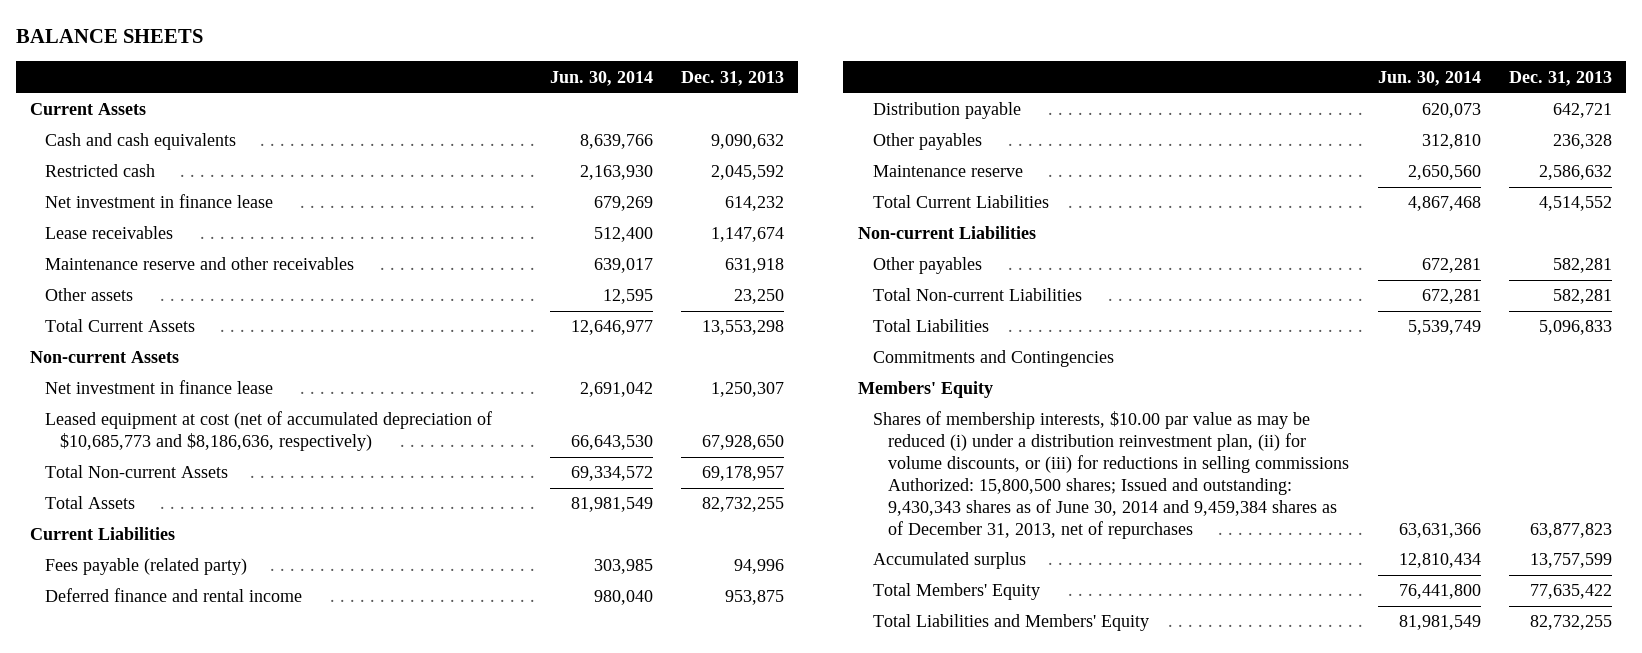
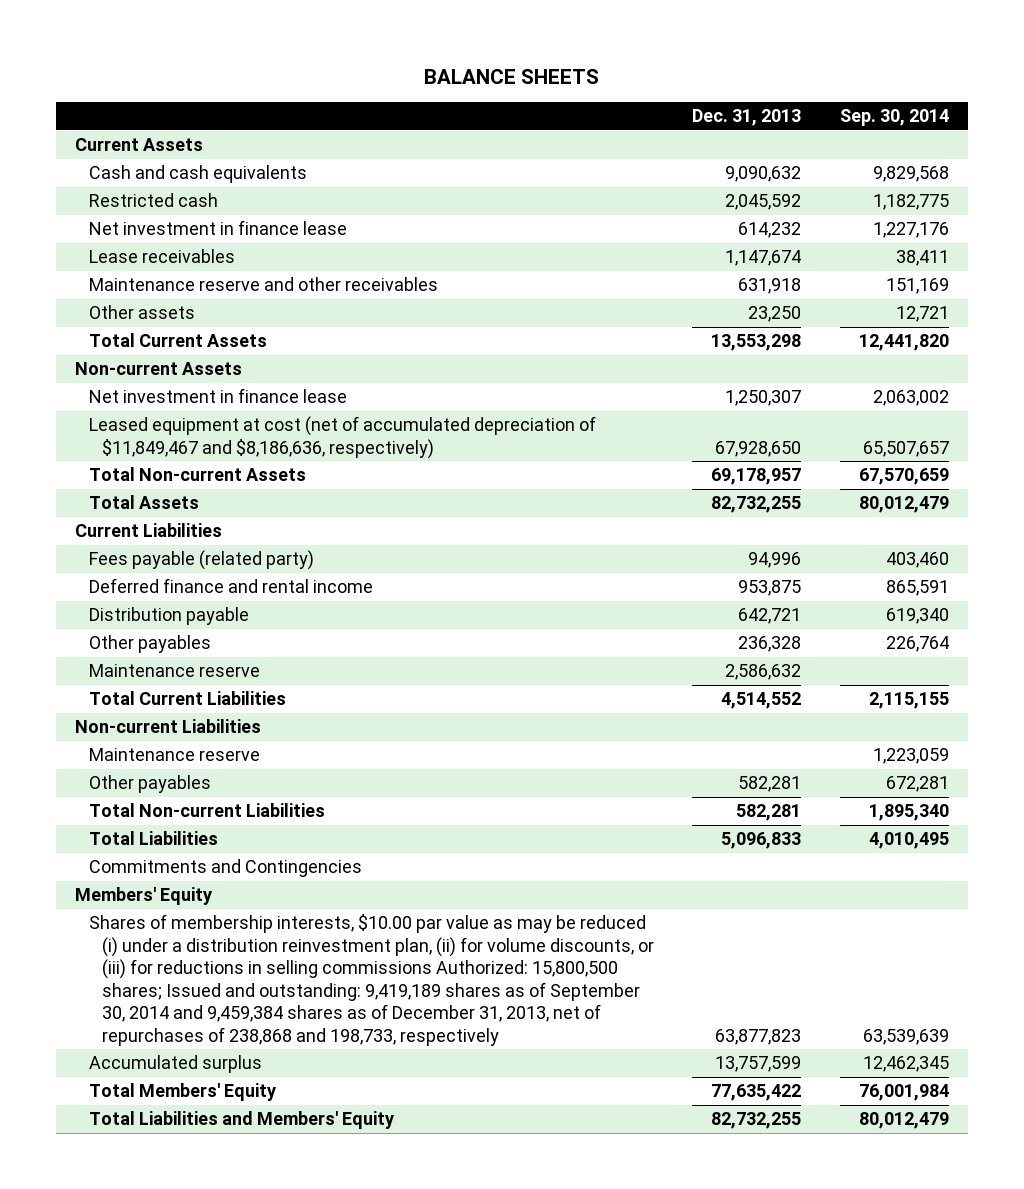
- | Jun. 30, 2014 | Dec. 31, 2013
+ | Dec. 31, 2013 | Sep. 30, 2014
- Leased equipment at cost (net of accumulated depreciation of $10,685,773 and $8,186,636, respectively) | 66,643,530 | 67,928,650
+ Leased equipment at cost (net of accumulated depreciation of $11,849,467 and $8,186,636, respectively) | 67,928,650 | 65,507,657
+ Maintenance reserve | | 1,223,059
- Shares of membership interests, $10.00 par value as may be reduced (i) under a distribution reinvestment plan, (ii) for volume discounts, or (iii) for reductions in selling commissions Authorized: 15,800,500 shares; Issued and outstanding: 9,430,343 shares as of June 30, 2014 and 9,459,384 shares as of December 31, 2013, net of repurchases | 63,631,366 | 63,877,823
+ Shares of membership interests, $10.00 par value as may be reduced (i) under a distribution reinvestment plan, (ii) for volume discounts, or (iii) for reductions in selling commissions Authorized: 15,800,500 shares; Issued and outstanding: 9,419,189 shares as of September 30, 2014 and 9,459,384 shares as of December 31, 2013, net of repurchases of 238,868 and 198,733, respectively | 63,877,823 | 63,539,639

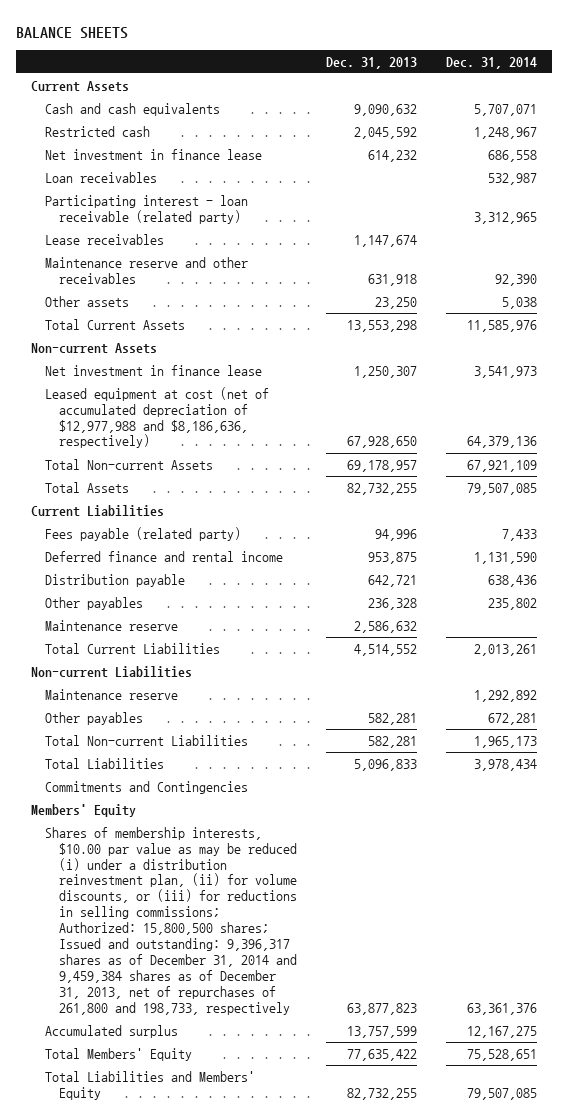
- | Dec. 31, 2013 | Sep. 30, 2014
+ | Dec. 31, 2013 | Dec. 31, 2014
+ Loan receivables | | 532,987
+ Participating interest - loan receivable (related party) | | 3,312,965
- Leased equipment at cost (net of accumulated depreciation of $11,849,467 and $8,186,636, respectively) | 67,928,650 | 65,507,657
+ Leased equipment at cost (net of accumulated depreciation of $12,977,988 and $8,186,636, respectively) | 67,928,650 | 64,379,136
- Shares of membership interests, $10.00 par value as may be reduced (i) under a distribution reinvestment plan, (ii) for volume discounts, or (iii) for reductions in selling commissions Authorized: 15,800,500 shares; Issued and outstanding: 9,419,189 shares as of September 30, 2014 and 9,459,384 shares as of December 31, 2013, net of repurchases of 238,868 and 198,733, respectively | 63,877,823 | 63,539,639
+ Shares of membership interests, $10.00 par value as may be reduced (i) under a distribution reinvestment plan, (ii) for volume discounts, or (iii) for reductions in selling commissions; Authorized: 15,800,500 shares; Issued and outstanding: 9,396,317 shares as of December 31, 2014 and 9,459,384 shares as of December 31, 2013, net of repurchases of 261,800 and 198,733, respectively | 63,877,823 | 63,361,376

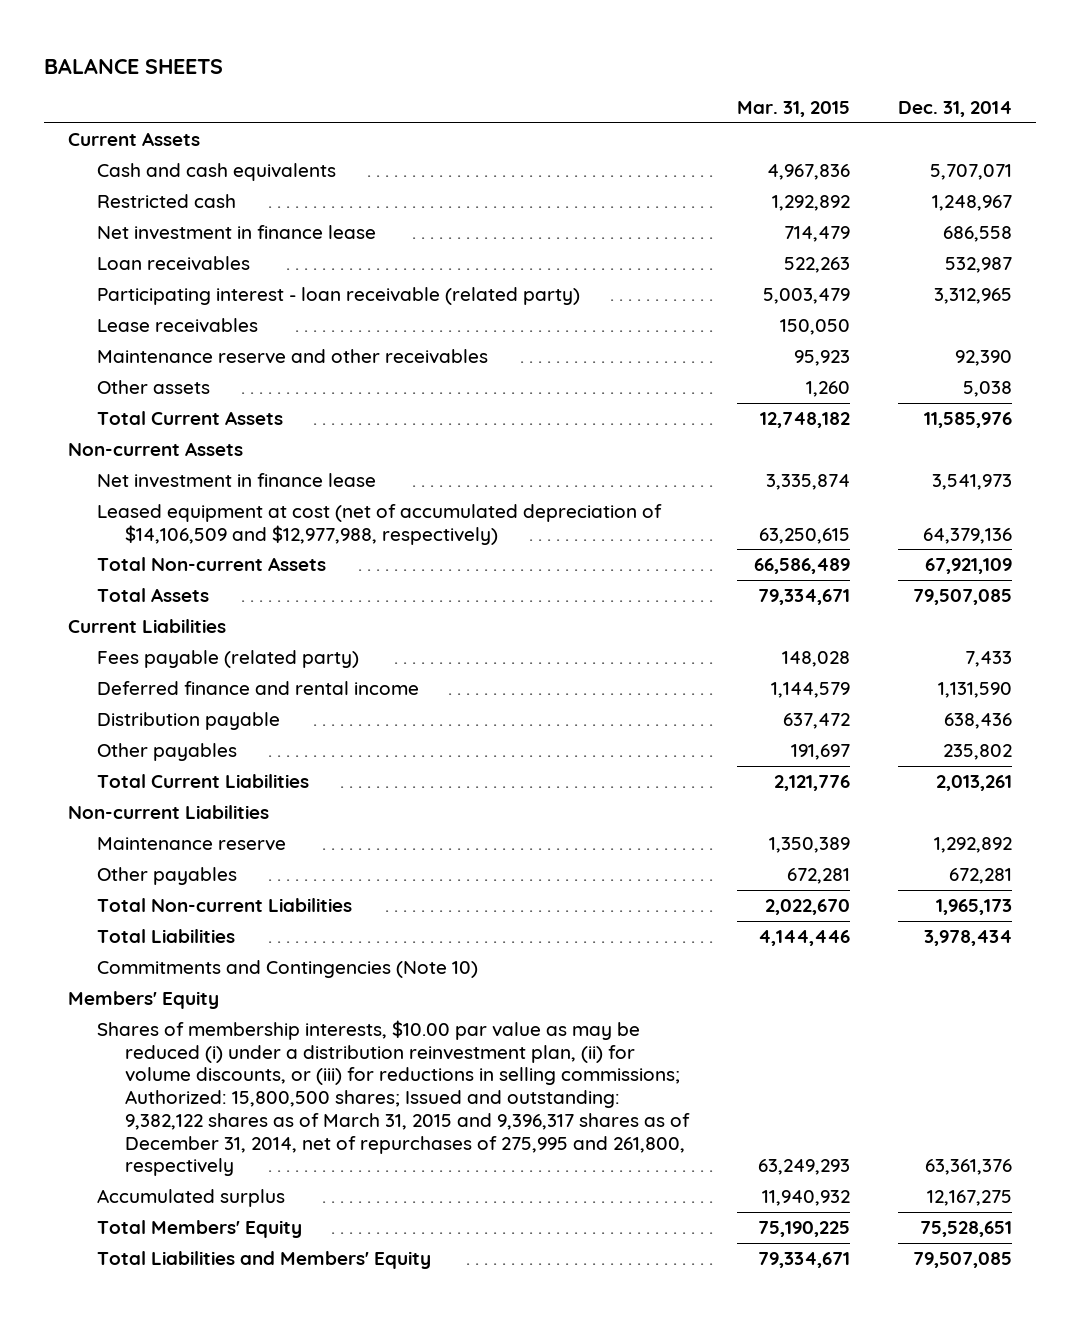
- | Dec. 31, 2013 | Dec. 31, 2014
+ | Mar. 31, 2015 | Dec. 31, 2014
- Leased equipment at cost (net of accumulated depreciation of $12,977,988 and $8,186,636, respectively) | 67,928,650 | 64,379,136
+ Leased equipment at cost (net of accumulated depreciation of $14,106,509 and $12,977,988, respectively) | 63,250,615 | 64,379,136
- Maintenance reserve | 2,586,632 |
- Commitments and Contingencies
+ Commitments and Contingencies (Note 10)
- Shares of membership interests, $10.00 par value as may be reduced (i) under a distribution reinvestment plan, (ii) for volume discounts, or (iii) for reductions in selling commissions; Authorized: 15,800,500 shares; Issued and outstanding: 9,396,317 shares as of December 31, 2014 and 9,459,384 shares as of December 31, 2013, net of repurchases of 261,800 and 198,733, respectively | 63,877,823 | 63,361,376
+ Shares of membership interests, $10.00 par value as may be reduced (i) under a distribution reinvestment plan, (ii) for volume discounts, or (iii) for reductions in selling commissions; Authorized: 15,800,500 shares; Issued and outstanding: 9,382,122 shares as of March 31, 2015 and 9,396,317 shares as of December 31, 2014, net of repurchases of 275,995 and 261,800, respectively | 63,249,293 | 63,361,376

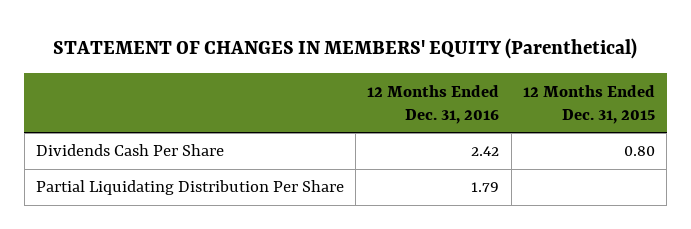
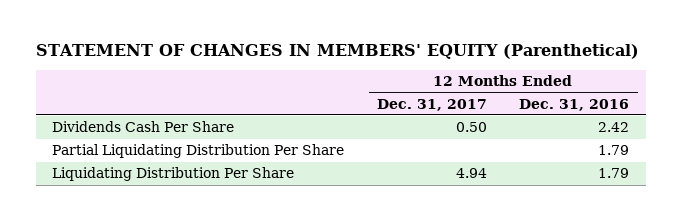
- | 12 Months Ended Dec. 31, 2016 | 12 Months Ended Dec. 31, 2015
+ | 12 Months Ended Dec. 31, 2017 | 12 Months Ended Dec. 31, 2016
+ Liquidating Distribution Per Share | 4.94 | 1.79

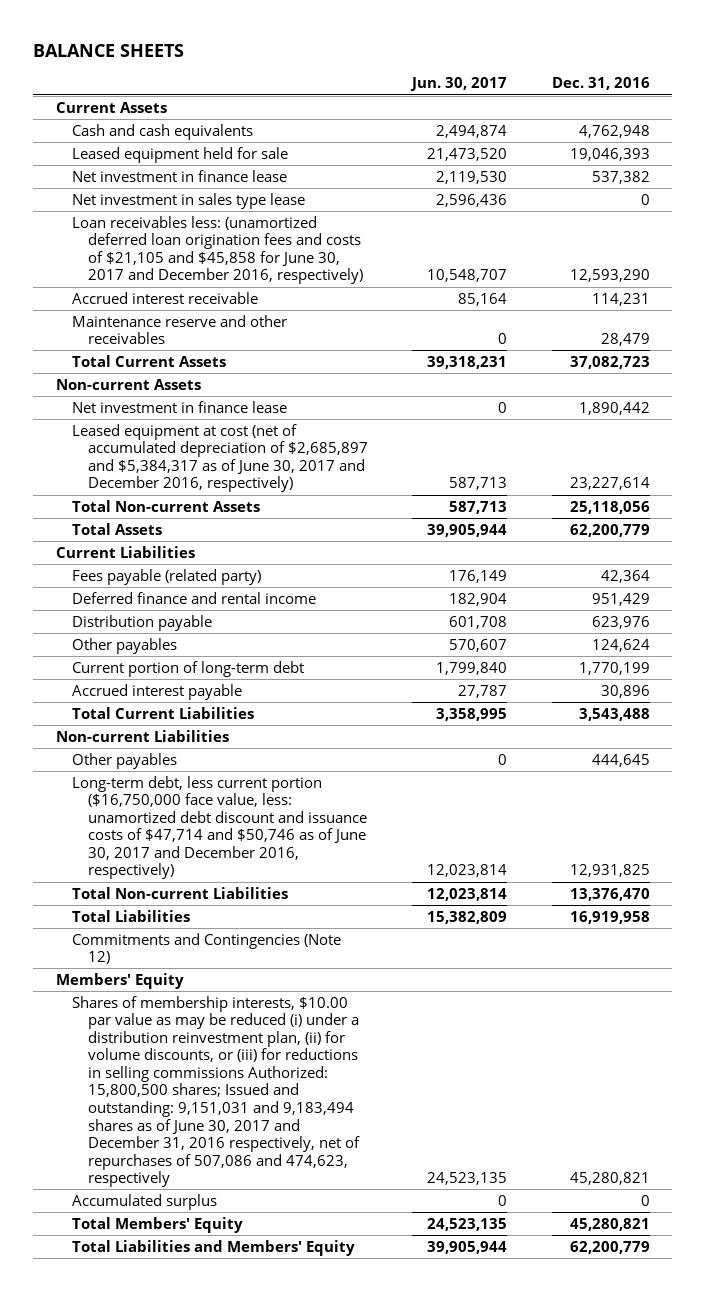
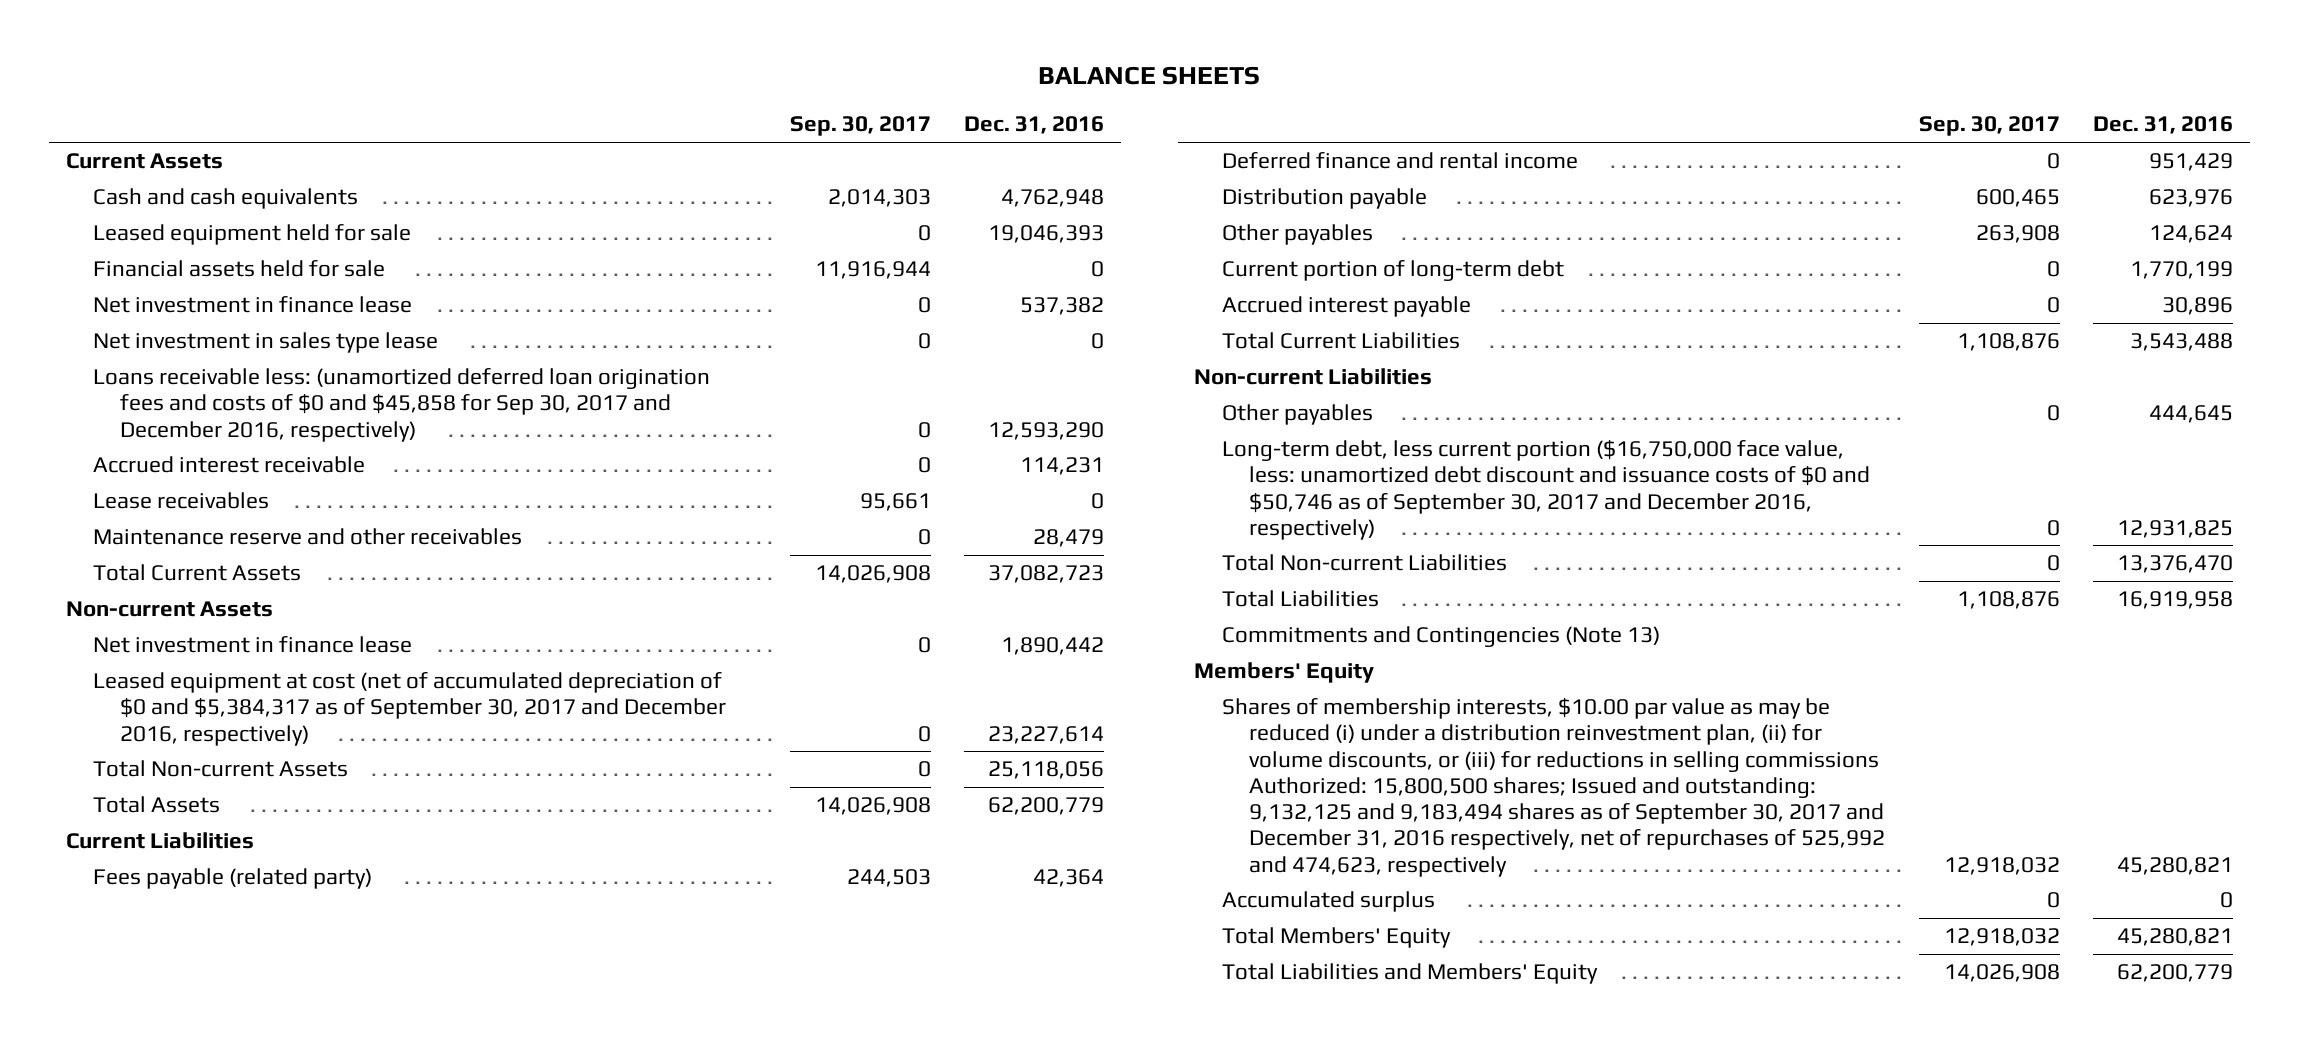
- | Jun. 30, 2017 | Dec. 31, 2016
+ | Sep. 30, 2017 | Dec. 31, 2016
+ Financial assets held for sale | 11,916,944 | 0
- Loan receivables less: (unamortized deferred loan origination fees and costs of $21,105 and $45,858 for June 30, 2017 and December 2016, respectively) | 10,548,707 | 12,593,290
+ Loans receivable less: (unamortized deferred loan origination fees and costs of $0 and $45,858 for Sep 30, 2017 and December 2016, respectively) | 0 | 12,593,290
+ Lease receivables | 95,661 | 0
- Leased equipment at cost (net of accumulated depreciation of $2,685,897 and $5,384,317 as of June 30, 2017 and December 2016, respectively) | 587,713 | 23,227,614
+ Leased equipment at cost (net of accumulated depreciation of $0 and $5,384,317 as of September 30, 2017 and December 2016, respectively) | 0 | 23,227,614
- Long-term debt, less current portion ($16,750,000 face value, less: unamortized debt discount and issuance costs of $47,714 and $50,746 as of June 30, 2017 and December 2016, respectively) | 12,023,814 | 12,931,825
+ Long-term debt, less current portion ($16,750,000 face value, less: unamortized debt discount and issuance costs of $0 and $50,746 as of September 30, 2017 and December 2016, respectively) | 0 | 12,931,825
- Commitments and Contingencies (Note 12)
+ Commitments and Contingencies (Note 13)
- Shares of membership interests, $10.00 par value as may be reduced (i) under a distribution reinvestment plan, (ii) for volume discounts, or (iii) for reductions in selling commissions Authorized: 15,800,500 shares; Issued and outstanding: 9,151,031 and 9,183,494 shares as of June 30, 2017 and December 31, 2016 respectively, net of repurchases of 507,086 and 474,623, respectively | 24,523,135 | 45,280,821
+ Shares of membership interests, $10.00 par value as may be reduced (i) under a distribution reinvestment plan, (ii) for volume discounts, or (iii) for reductions in selling commissions Authorized: 15,800,500 shares; Issued and outstanding: 9,132,125 and 9,183,494 shares as of September 30, 2017 and December 31, 2016 respectively, net of repurchases of 525,992 and 474,623, respectively | 12,918,032 | 45,280,821

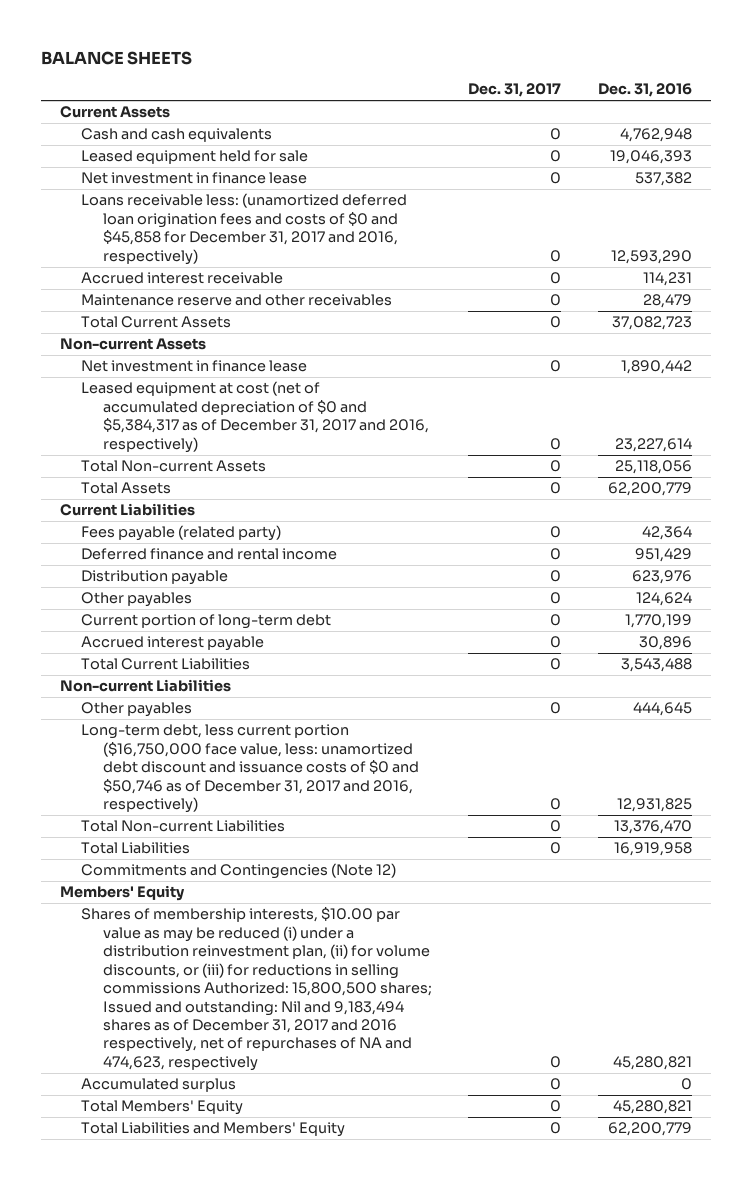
- | Sep. 30, 2017 | Dec. 31, 2016
+ | Dec. 31, 2017 | Dec. 31, 2016
- Financial assets held for sale | 11,916,944 | 0
- Net investment in sales type lease | 0 | 0
- Loans receivable less: (unamortized deferred loan origination fees and costs of $0 and $45,858 for Sep 30, 2017 and December 2016, respectively) | 0 | 12,593,290
+ Loans receivable less: (unamortized deferred loan origination fees and costs of $0 and $45,858 for December 31, 2017 and 2016, respectively) | 0 | 12,593,290
- Lease receivables | 95,661 | 0
- Leased equipment at cost (net of accumulated depreciation of $0 and $5,384,317 as of September 30, 2017 and December 2016, respectively) | 0 | 23,227,614
+ Leased equipment at cost (net of accumulated depreciation of $0 and $5,384,317 as of December 31, 2017 and 2016, respectively) | 0 | 23,227,614
- Long-term debt, less current portion ($16,750,000 face value, less: unamortized debt discount and issuance costs of $0 and $50,746 as of September 30, 2017 and December 2016, respectively) | 0 | 12,931,825
+ Long-term debt, less current portion ($16,750,000 face value, less: unamortized debt discount and issuance costs of $0 and $50,746 as of December 31, 2017 and 2016, respectively) | 0 | 12,931,825
- Commitments and Contingencies (Note 13)
+ Commitments and Contingencies (Note 12)
- Shares of membership interests, $10.00 par value as may be reduced (i) under a distribution reinvestment plan, (ii) for volume discounts, or (iii) for reductions in selling commissions Authorized: 15,800,500 shares; Issued and outstanding: 9,132,125 and 9,183,494 shares as of September 30, 2017 and December 31, 2016 respectively, net of repurchases of 525,992 and 474,623, respectively | 12,918,032 | 45,280,821
+ Shares of membership interests, $10.00 par value as may be reduced (i) under a distribution reinvestment plan, (ii) for volume discounts, or (iii) for reductions in selling commissions Authorized: 15,800,500 shares; Issued and outstanding: Nil and 9,183,494 shares as of December 31, 2017 and 2016 respectively, net of repurchases of NA and 474,623, respectively | 0 | 45,280,821

